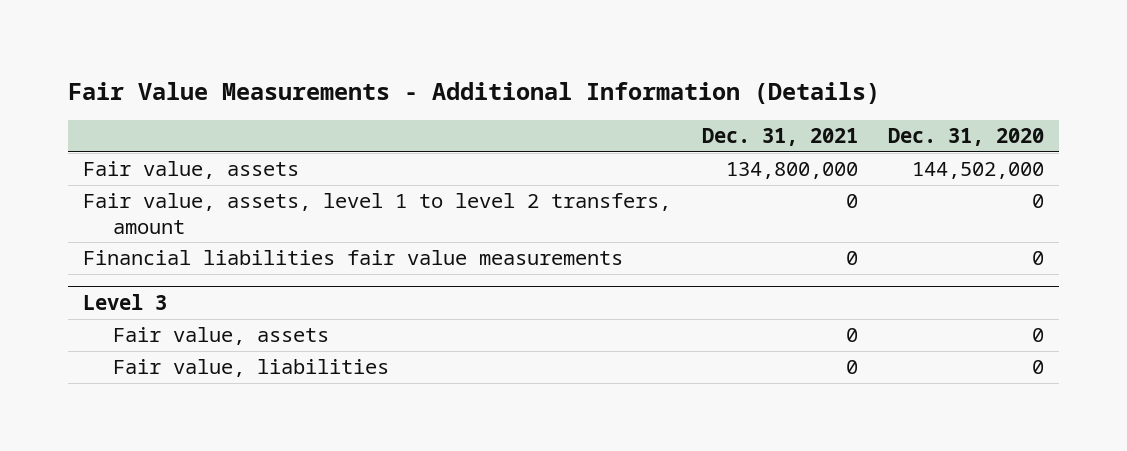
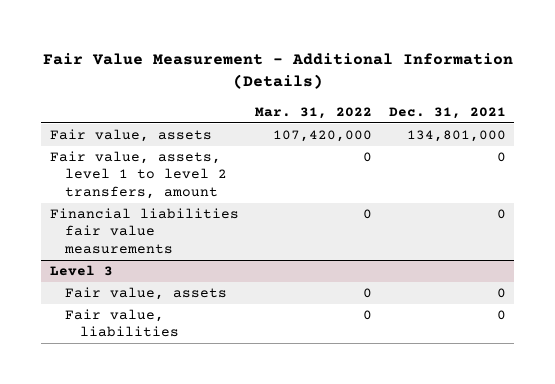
- Fair Value Measurements - Additional Information (Details)
+ Fair Value Measurement - Additional Information (Details)
- | Dec. 31, 2021 | Dec. 31, 2020
+ | Mar. 31, 2022 | Dec. 31, 2021
- Fair value, assets | 134,800,000 | 144,502,000
+ Fair value, assets | 107,420,000 | 134,801,000

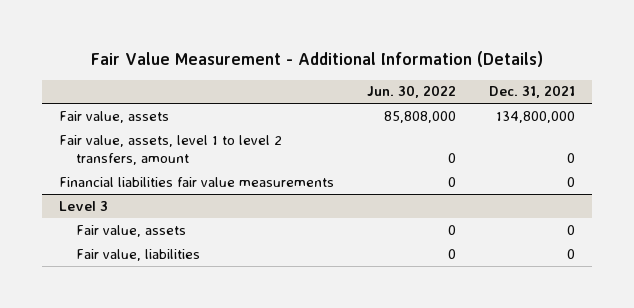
- | Mar. 31, 2022 | Dec. 31, 2021
+ | Jun. 30, 2022 | Dec. 31, 2021
- Fair value, assets | 107,420,000 | 134,801,000
+ Fair value, assets | 85,808,000 | 134,800,000

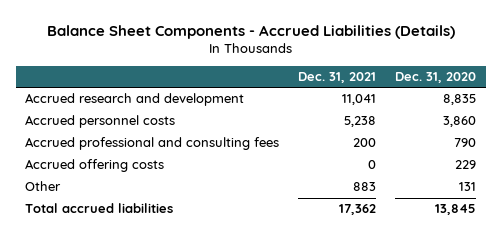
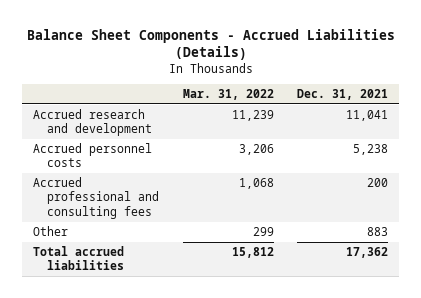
- | Dec. 31, 2021 | Dec. 31, 2020
+ | Mar. 31, 2022 | Dec. 31, 2021
- Accrued offering costs | 0 | 229

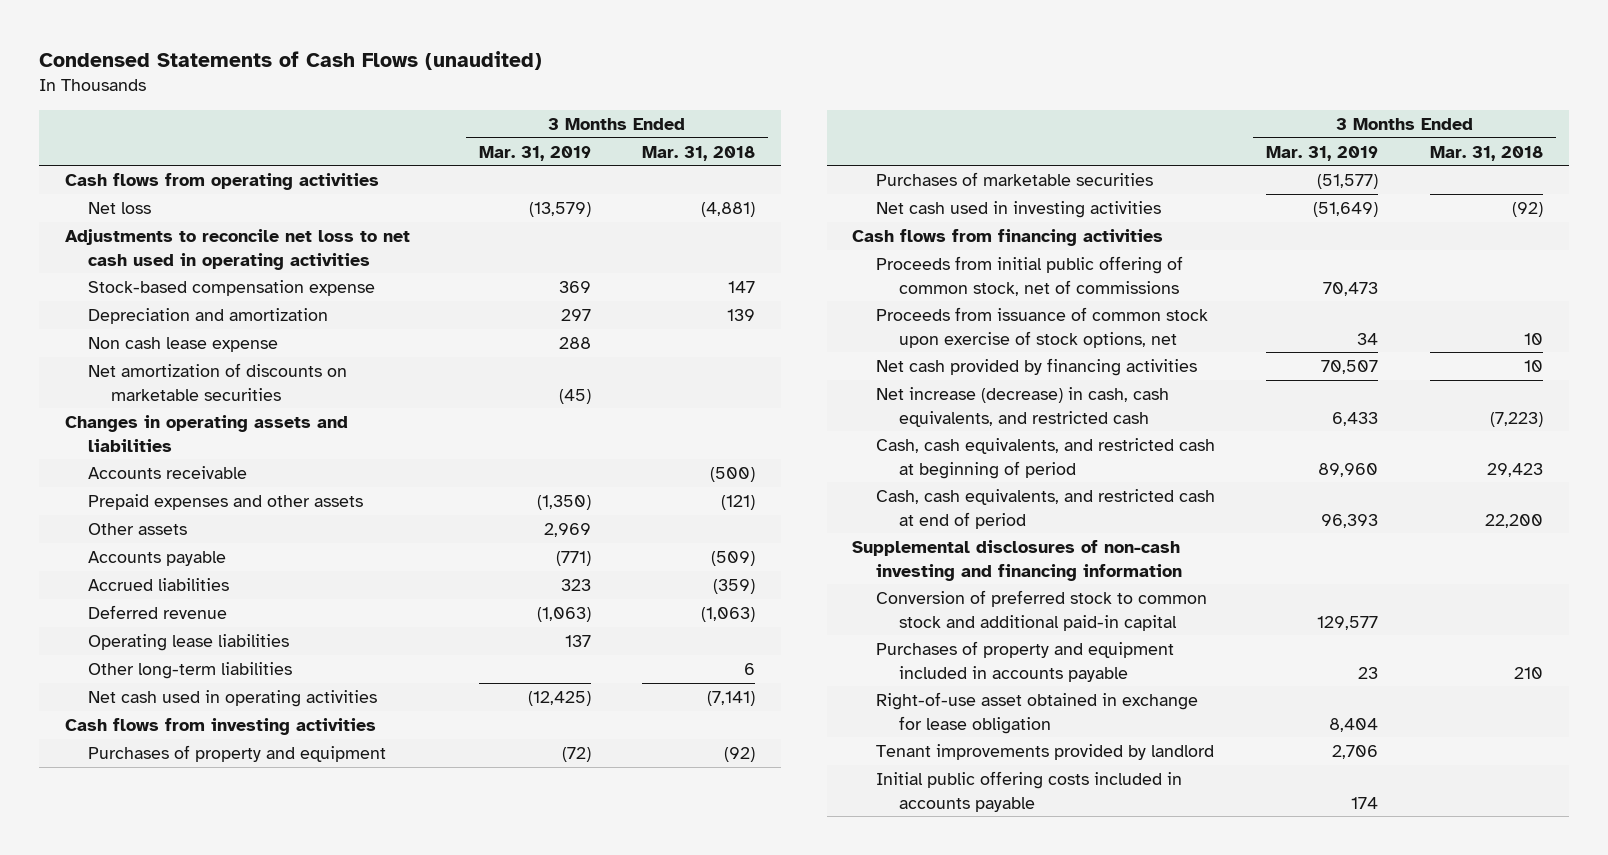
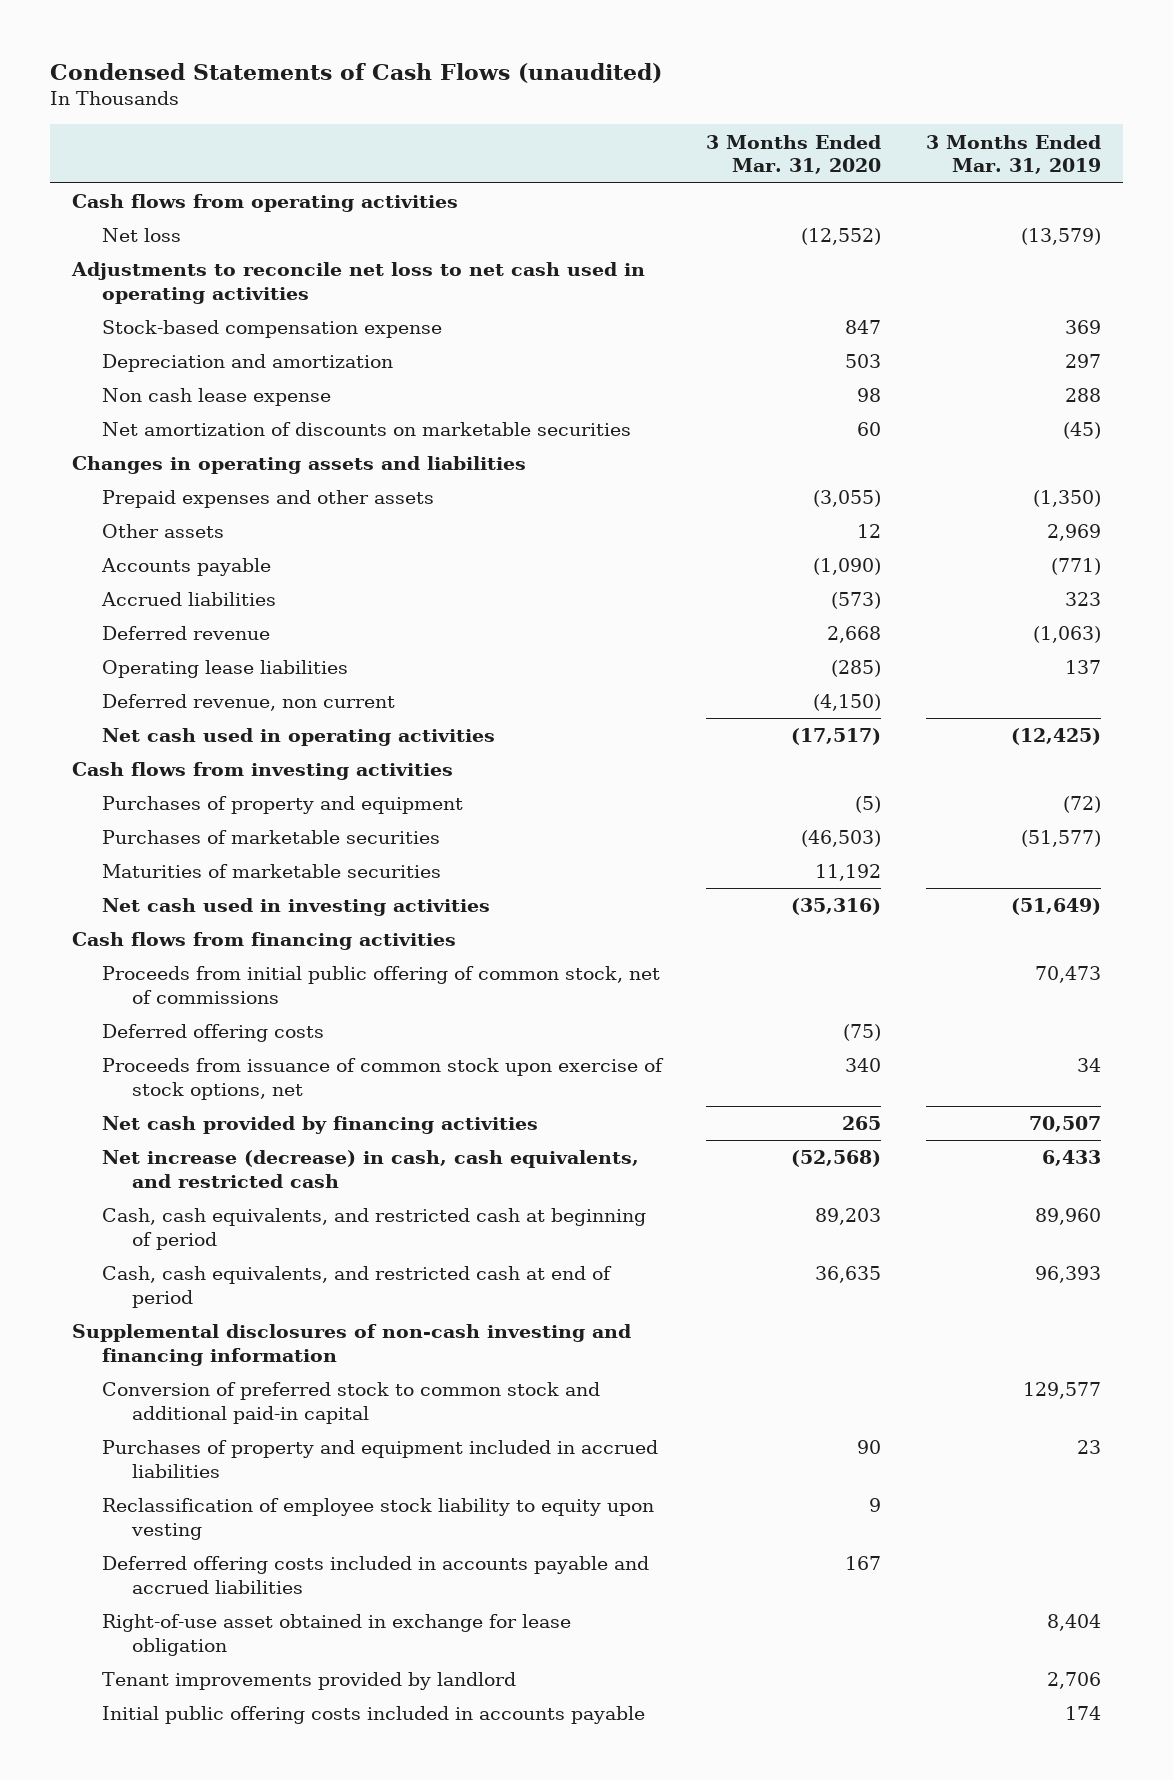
- | 3 Months Ended Mar. 31, 2019 | 3 Months Ended Mar. 31, 2018
+ | 3 Months Ended Mar. 31, 2020 | 3 Months Ended Mar. 31, 2019
- Accounts receivable | | (500)
- Other long-term liabilities | | 6
+ Deferred revenue, non current | (4,150) |
+ Maturities of marketable securities | 11,192 |
+ Deferred offering costs | (75) |
- Purchases of property and equipment included in accounts payable | 23 | 210
+ Purchases of property and equipment included in accrued liabilities | 90 | 23
+ Reclassification of employee stock liability to equity upon vesting | 9 |
+ Deferred offering costs included in accounts payable and accrued liabilities | 167 |

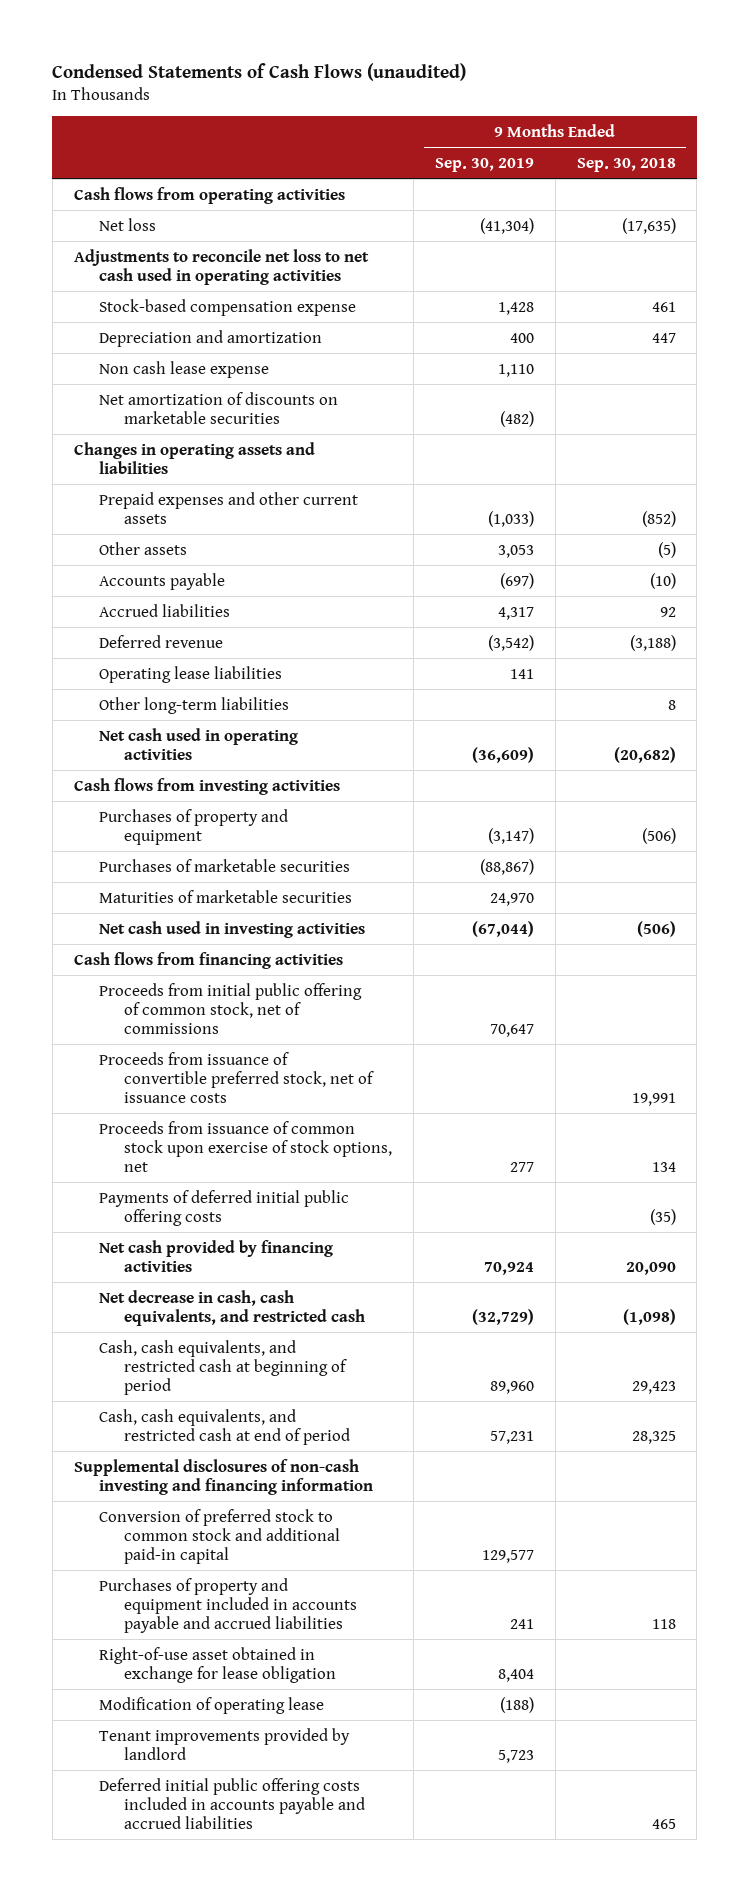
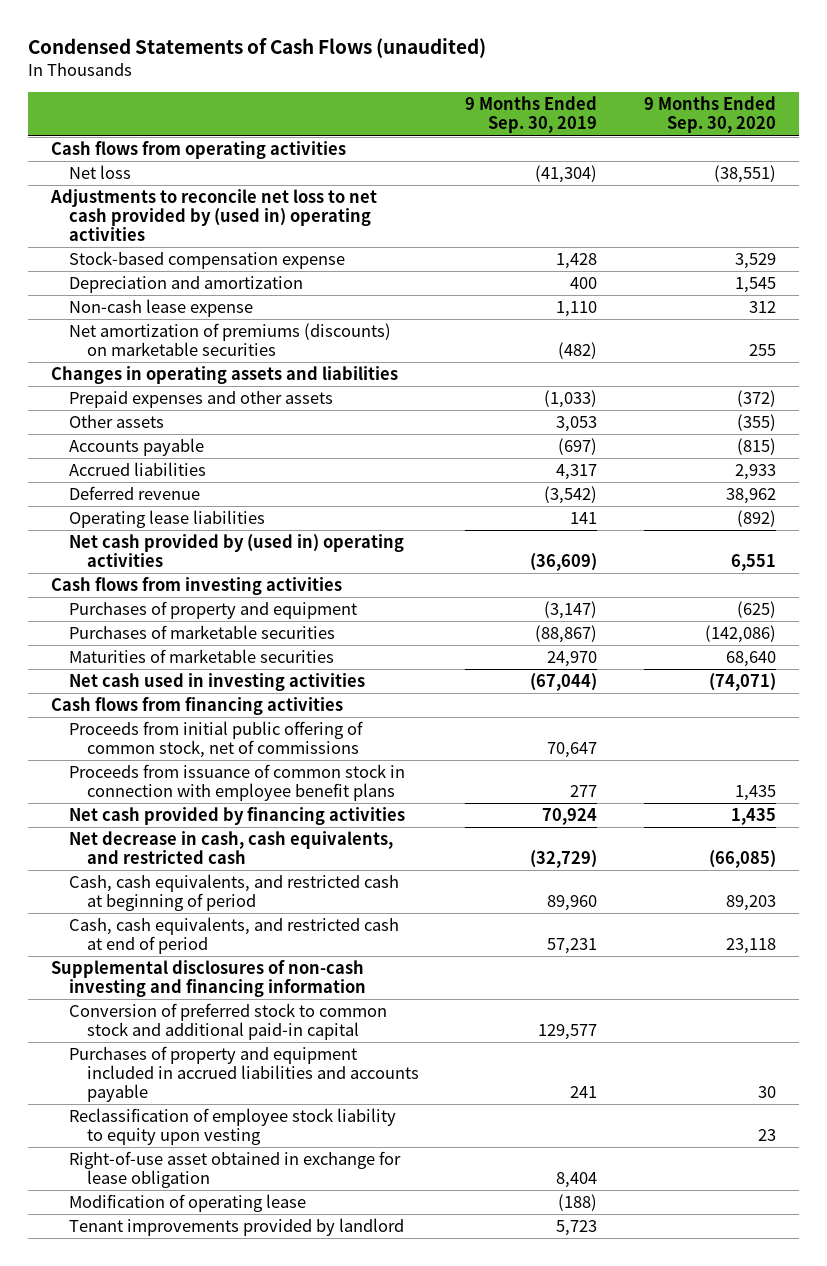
- | 9 Months Ended Sep. 30, 2019 | 9 Months Ended Sep. 30, 2018
+ | 9 Months Ended Sep. 30, 2019 | 9 Months Ended Sep. 30, 2020
- Adjustments to reconcile net loss to net cash used in operating activities
+ Adjustments to reconcile net loss to net cash provided by (used in) operating activities
- Non cash lease expense | 1,110 |
- Net amortization of discounts on marketable securities | (482) |
+ Non-cash lease expense | 1,110 | 312
+ Net amortization of premiums (discounts) on marketable securities | (482) | 255
- Prepaid expenses and other current assets | (1,033) | (852)
+ Prepaid expenses and other assets | (1,033) | (372)
- Other long-term liabilities | | 8
- Net cash used in operating activities | (36,609) | (20,682)
+ Net cash provided by (used in) operating activities | (36,609) | 6,551
- Proceeds from issuance of convertible preferred stock, net of issuance costs | | 19,991
- Proceeds from issuance of common stock upon exercise of stock options, net | 277 | 134
- Payments of deferred initial public offering costs | | (35)
+ Proceeds from issuance of common stock in connection with employee benefit plans | 277 | 1,435
- Purchases of property and equipment included in accounts payable and accrued liabilities | 241 | 118
+ Purchases of property and equipment included in accrued liabilities and accounts payable | 241 | 30
+ Reclassification of employee stock liability to equity upon vesting | | 23
- Deferred initial public offering costs included in accounts payable and accrued liabilities | | 465

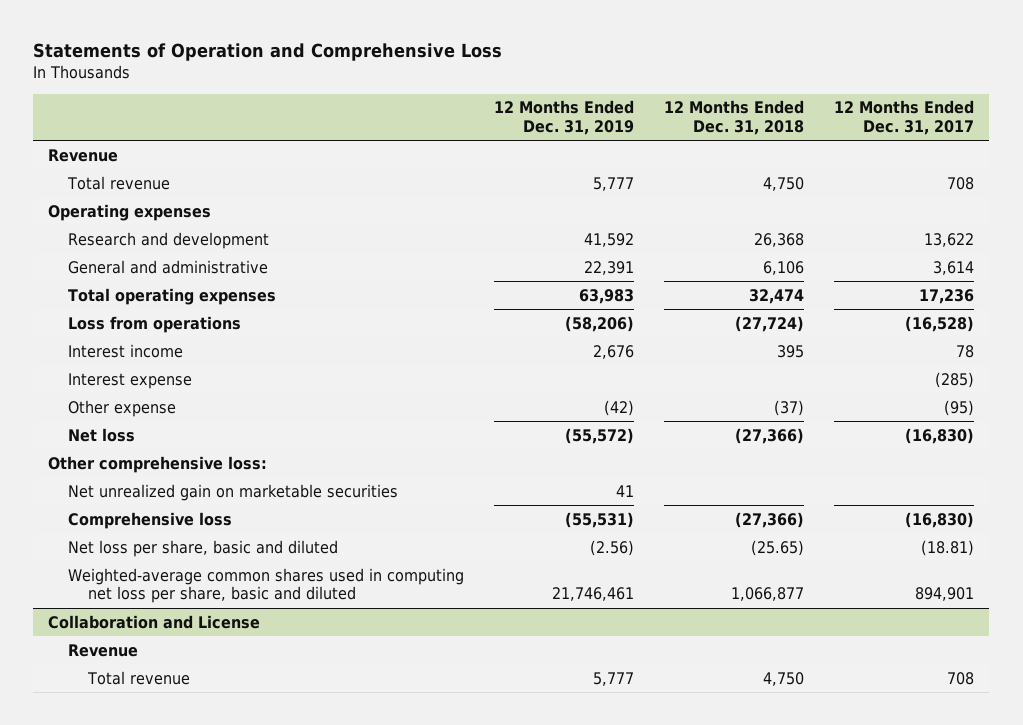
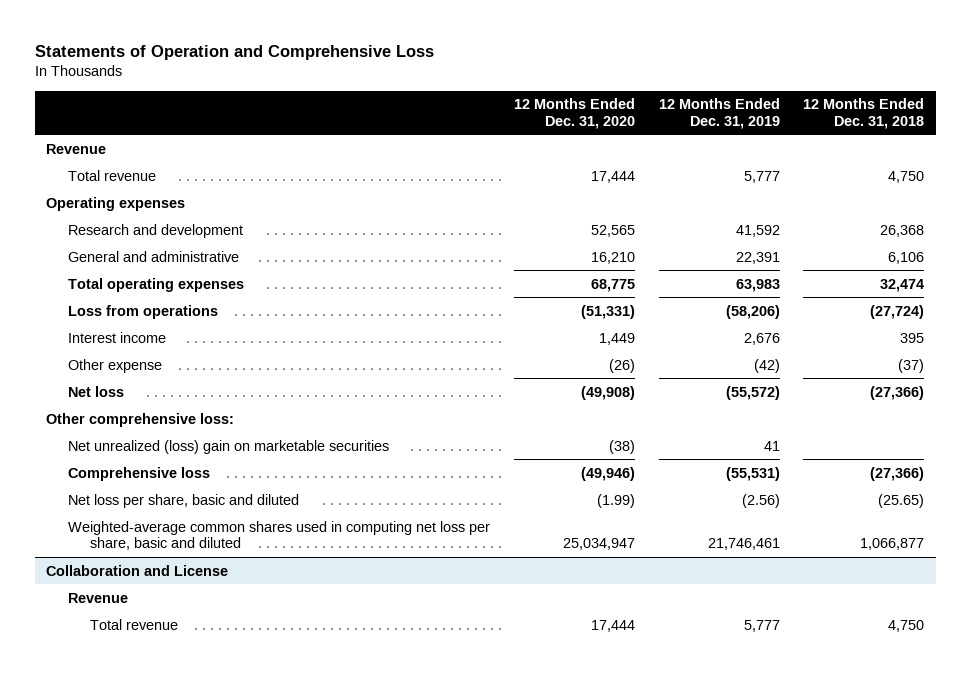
- | 12 Months Ended Dec. 31, 2019 | 12 Months Ended Dec. 31, 2018 | 12 Months Ended Dec. 31, 2017
+ | 12 Months Ended Dec. 31, 2020 | 12 Months Ended Dec. 31, 2019 | 12 Months Ended Dec. 31, 2018
- Interest expense | | | (285)
- Net unrealized gain on marketable securities | 41 | |
+ Net unrealized (loss) gain on marketable securities | (38) | 41 |

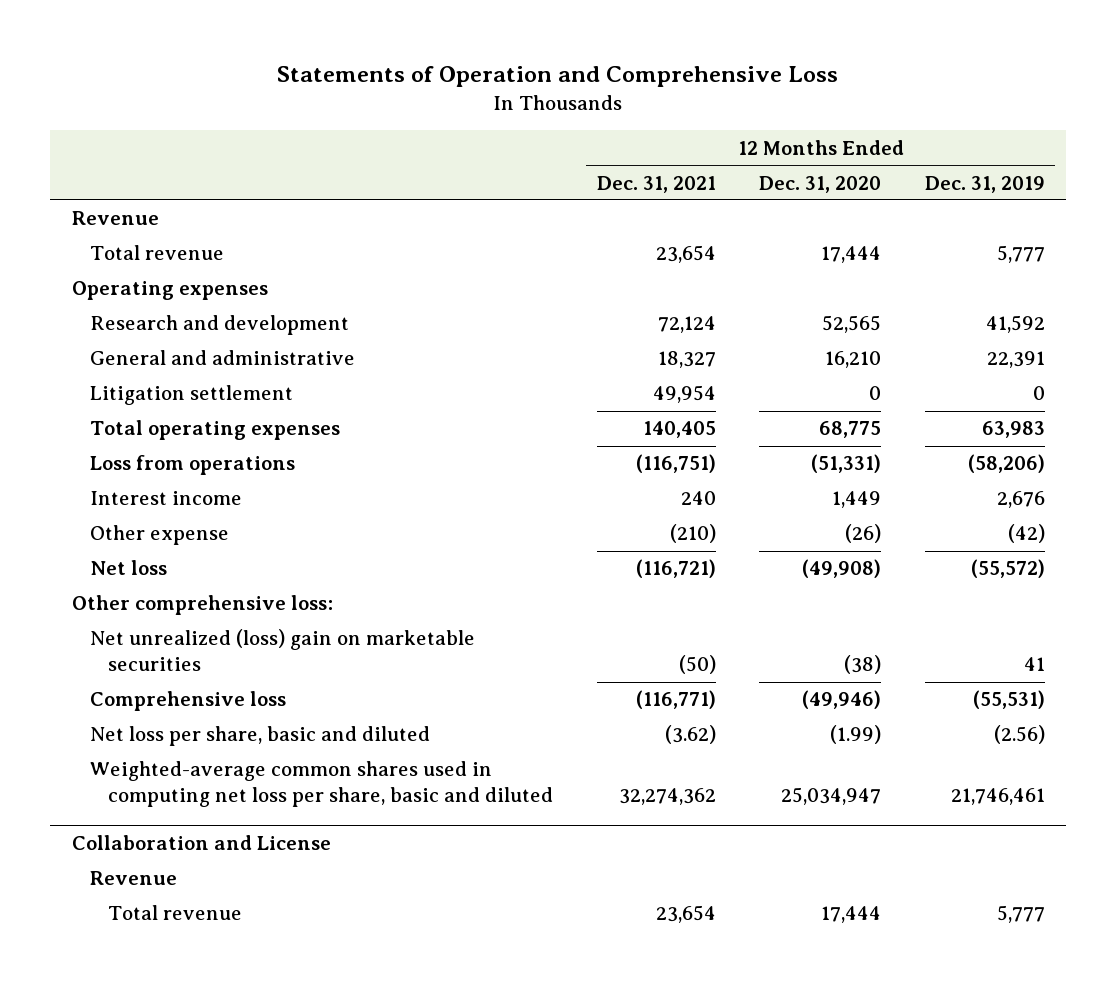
- | 12 Months Ended Dec. 31, 2020 | 12 Months Ended Dec. 31, 2019 | 12 Months Ended Dec. 31, 2018
+ | 12 Months Ended Dec. 31, 2021 | 12 Months Ended Dec. 31, 2020 | 12 Months Ended Dec. 31, 2019
+ Litigation settlement | 49,954 | 0 | 0

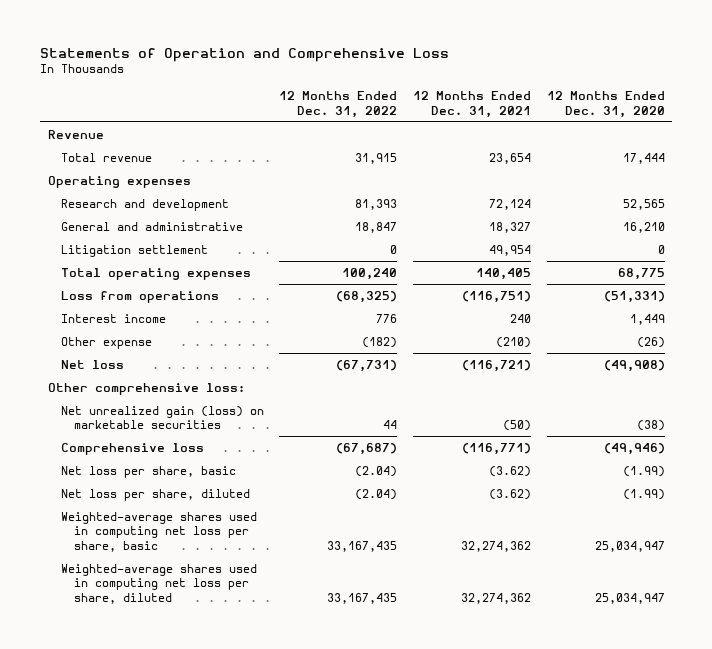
- | 12 Months Ended Dec. 31, 2021 | 12 Months Ended Dec. 31, 2020 | 12 Months Ended Dec. 31, 2019
+ | 12 Months Ended Dec. 31, 2022 | 12 Months Ended Dec. 31, 2021 | 12 Months Ended Dec. 31, 2020
- Net unrealized (loss) gain on marketable securities | (50) | (38) | 41
+ Net unrealized gain (loss) on marketable securities | 44 | (50) | (38)
- Net loss per share, basic and diluted | (3.62) | (1.99) | (2.56)
- Weighted-average common shares used in computing net loss per share, basic and diluted | 32,274,362 | 25,034,947 | 21,746,461
- Collaboration and License
- Revenue
- Total revenue | 23,654 | 17,444 | 5,777
+ Net loss per share, basic | (2.04) | (3.62) | (1.99)
+ Net loss per share, diluted | (2.04) | (3.62) | (1.99)
+ Weighted-average shares used in computing net loss per share, basic | 33,167,435 | 32,274,362 | 25,034,947
+ Weighted-average shares used in computing net loss per share, diluted | 33,167,435 | 32,274,362 | 25,034,947

